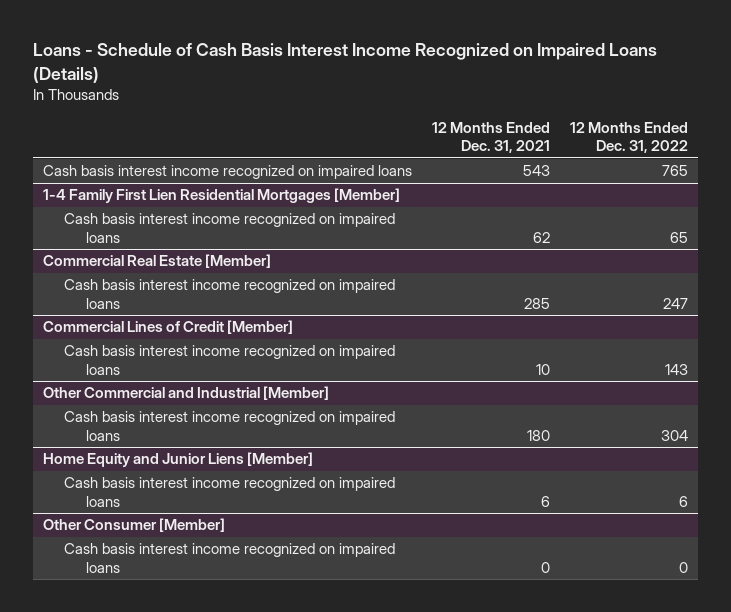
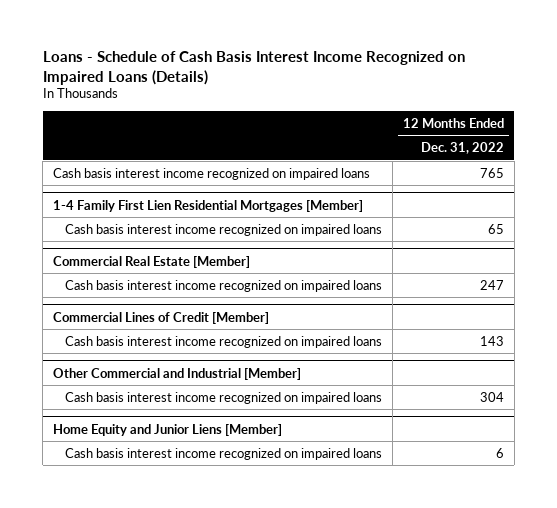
- | 12 Months Ended Dec. 31, 2021 | 12 Months Ended Dec. 31, 2022
+ | 12 Months Ended Dec. 31, 2022
- Other Consumer [Member]
- Cash basis interest income recognized on impaired loans | 0 | 0

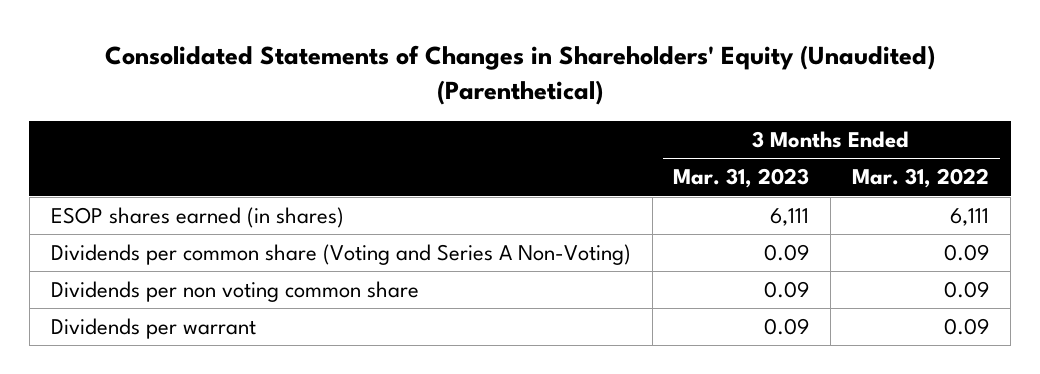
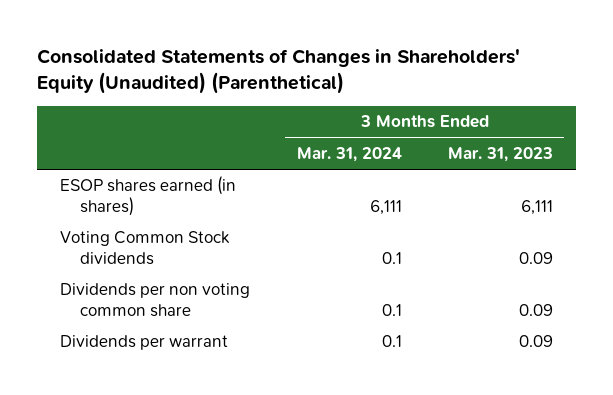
- | 3 Months Ended Mar. 31, 2023 | 3 Months Ended Mar. 31, 2022
+ | 3 Months Ended Mar. 31, 2024 | 3 Months Ended Mar. 31, 2023
- Dividends per common share (Voting and Series A Non-Voting) | 0.09 | 0.09
+ Voting Common Stock dividends | 0.1 | 0.09

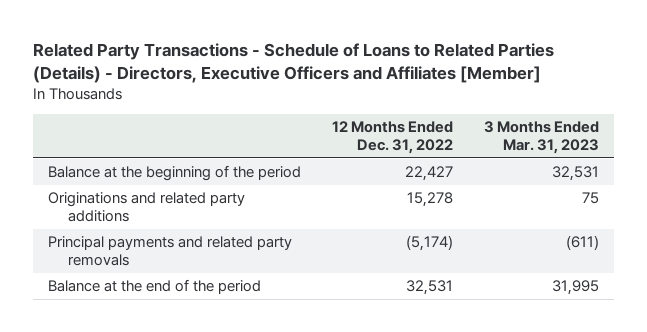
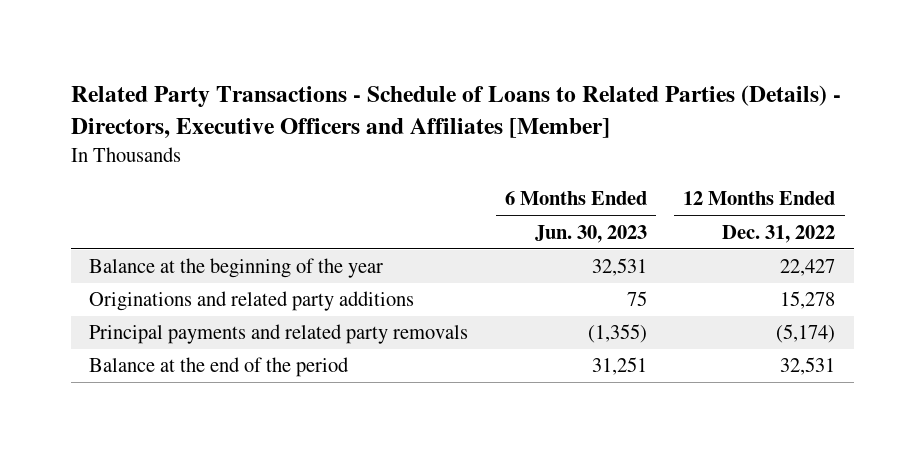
- | 12 Months Ended Dec. 31, 2022 | 3 Months Ended Mar. 31, 2023
+ | 6 Months Ended Jun. 30, 2023 | 12 Months Ended Dec. 31, 2022
- Balance at the beginning of the period | 22,427 | 32,531
+ Balance at the beginning of the year | 32,531 | 22,427

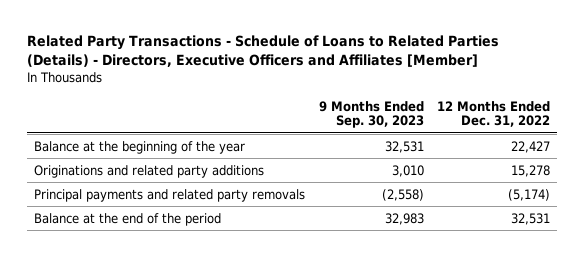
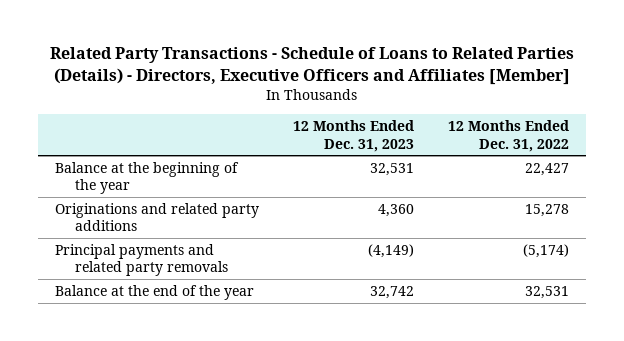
- | 9 Months Ended Sep. 30, 2023 | 12 Months Ended Dec. 31, 2022
+ | 12 Months Ended Dec. 31, 2023 | 12 Months Ended Dec. 31, 2022
- Balance at the end of the period | 32,983 | 32,531
+ Balance at the end of the year | 32,742 | 32,531

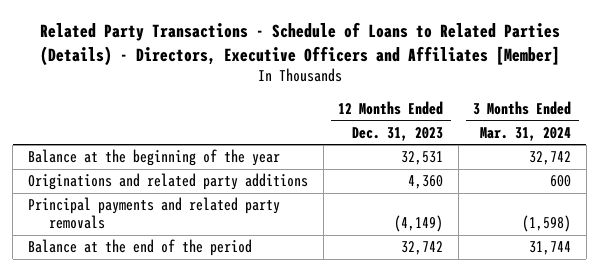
- | 12 Months Ended Dec. 31, 2023 | 12 Months Ended Dec. 31, 2022
+ | 12 Months Ended Dec. 31, 2023 | 3 Months Ended Mar. 31, 2024
- Balance at the end of the year | 32,742 | 32,531
+ Balance at the end of the period | 32,742 | 31,744

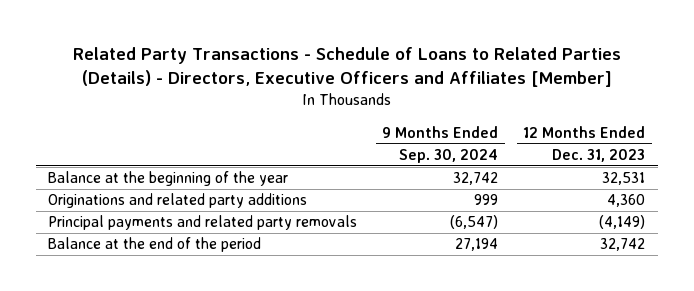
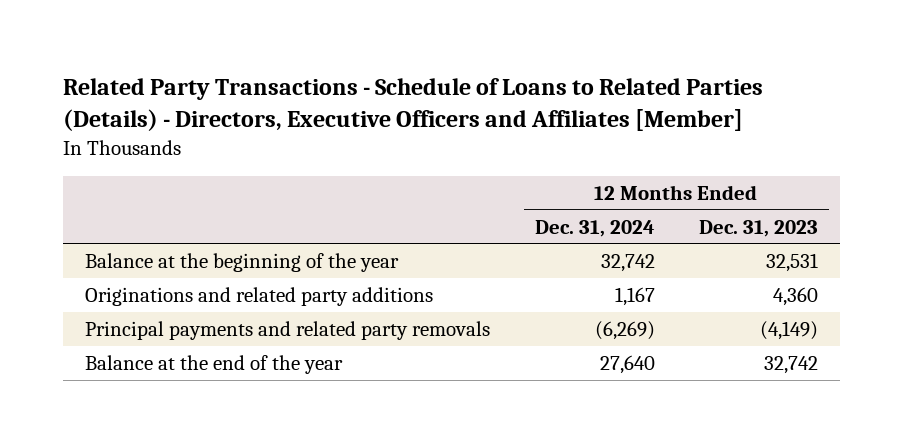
- | 9 Months Ended Sep. 30, 2024 | 12 Months Ended Dec. 31, 2023
+ | 12 Months Ended Dec. 31, 2024 | 12 Months Ended Dec. 31, 2023
- Balance at the end of the period | 27,194 | 32,742
+ Balance at the end of the year | 27,640 | 32,742

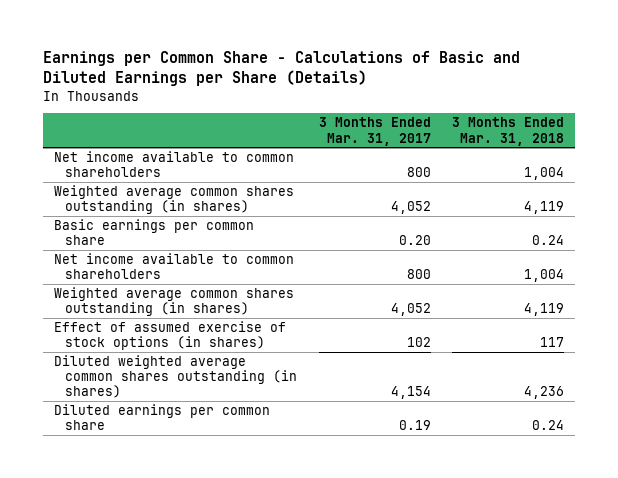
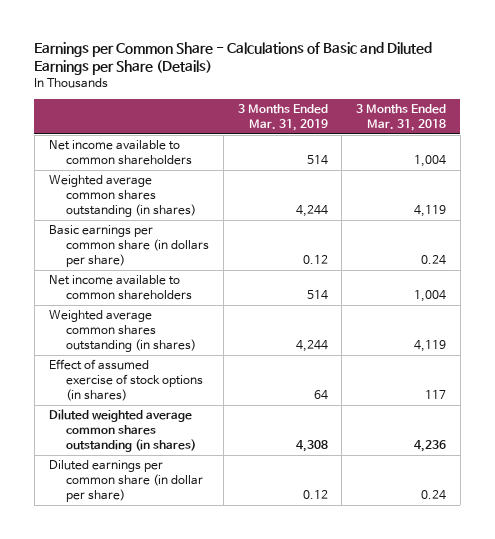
- | 3 Months Ended Mar. 31, 2017 | 3 Months Ended Mar. 31, 2018
+ | 3 Months Ended Mar. 31, 2019 | 3 Months Ended Mar. 31, 2018
- Basic earnings per common share | 0.20 | 0.24
+ Basic earnings per common share (in dollars per share) | 0.12 | 0.24
- Diluted earnings per common share | 0.19 | 0.24
+ Diluted earnings per common share (in dollar per share) | 0.12 | 0.24

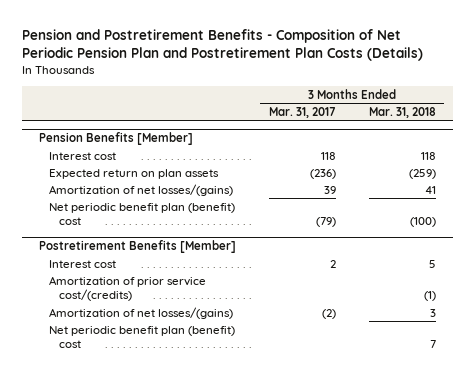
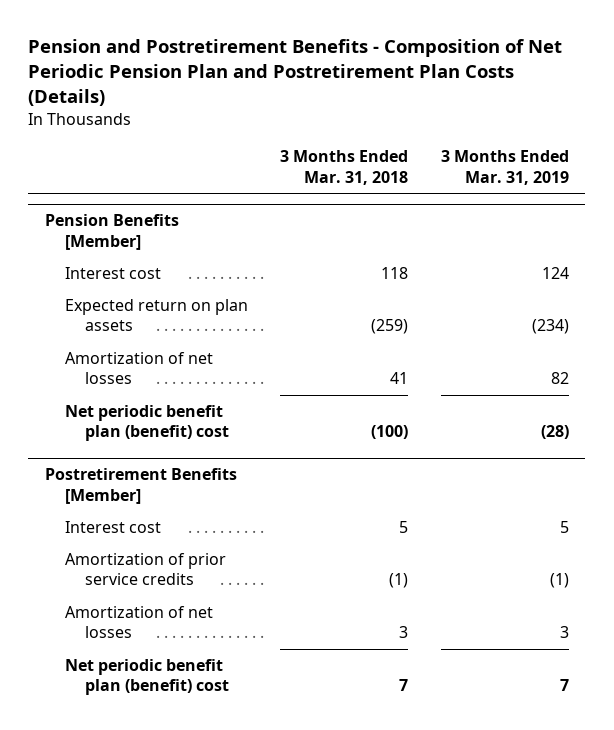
- | 3 Months Ended Mar. 31, 2017 | 3 Months Ended Mar. 31, 2018
+ | 3 Months Ended Mar. 31, 2018 | 3 Months Ended Mar. 31, 2019
@ Pension Benefits [Member]
- Amortization of net losses/(gains) | 39 | 41
+ Amortization of net losses | 41 | 82
@ Postretirement Benefits [Member]
- Amortization of prior service cost/(credits) | | (1)
- Amortization of net losses/(gains) | (2) | 3
+ Amortization of prior service credits | (1) | (1)
+ Amortization of net losses | 3 | 3

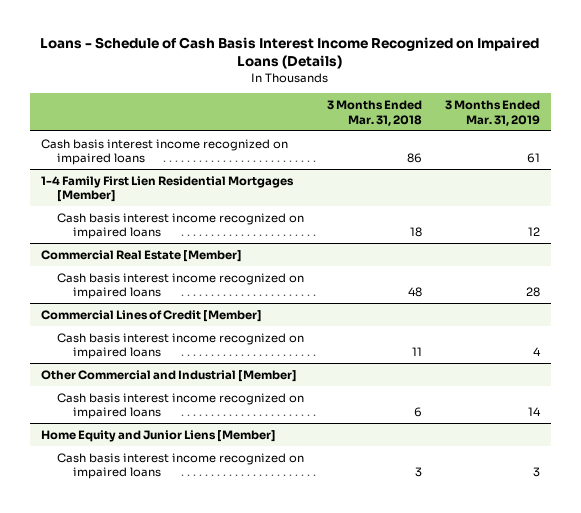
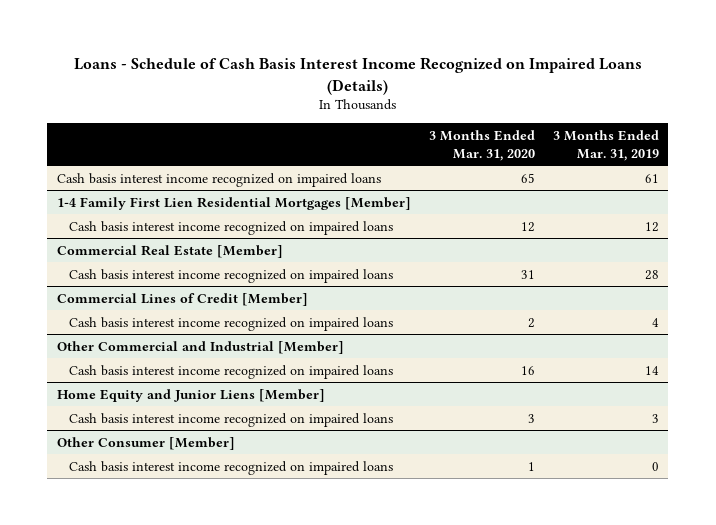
- | 3 Months Ended Mar. 31, 2018 | 3 Months Ended Mar. 31, 2019
+ | 3 Months Ended Mar. 31, 2020 | 3 Months Ended Mar. 31, 2019
+ Other Consumer [Member]
+ Cash basis interest income recognized on impaired loans | 1 | 0

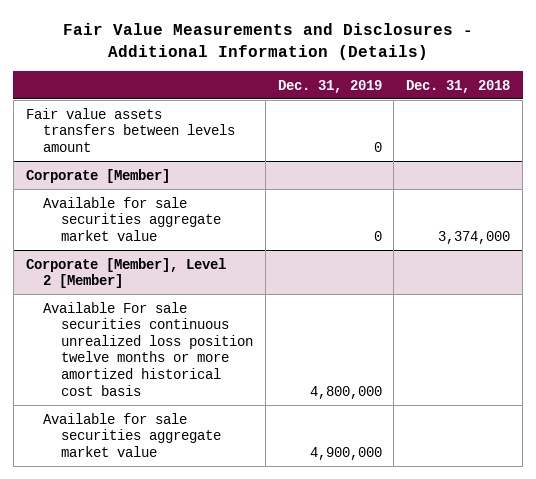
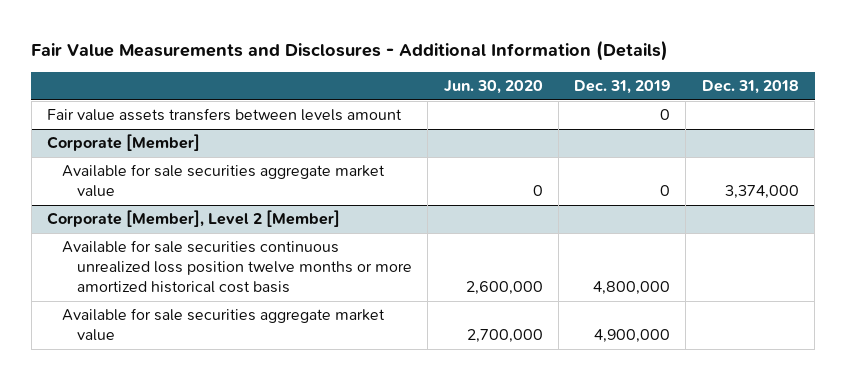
- | Dec. 31, 2019 | Dec. 31, 2018
+ | Jun. 30, 2020 | Dec. 31, 2019 | Dec. 31, 2018
@ Corporate [Member], Level 2 [Member]
- Available For sale securities continuous unrealized loss position twelve months or more amortized historical cost basis | 4,800,000 |
+ Available for sale securities continuous unrealized loss position twelve months or more amortized historical cost basis | 2,600,000 | 4,800,000 |

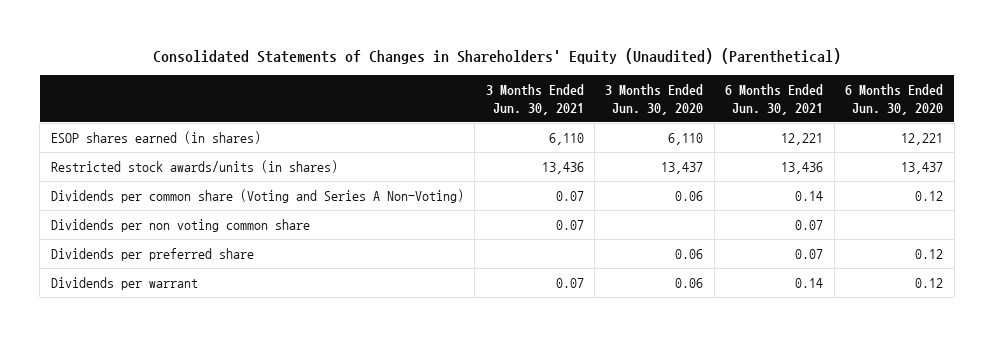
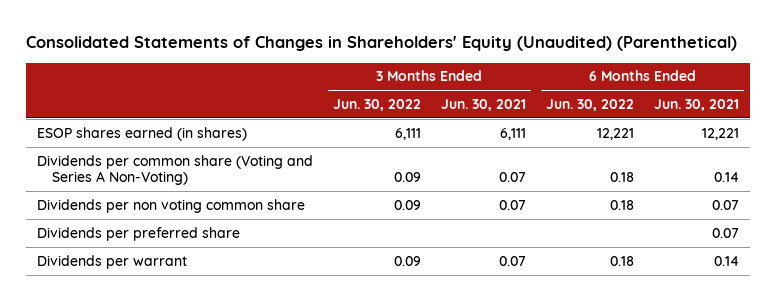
- | 3 Months Ended Jun. 30, 2021 | 3 Months Ended Jun. 30, 2020 | 6 Months Ended Jun. 30, 2021 | 6 Months Ended Jun. 30, 2020
+ | 3 Months Ended Jun. 30, 2022 | 3 Months Ended Jun. 30, 2021 | 6 Months Ended Jun. 30, 2022 | 6 Months Ended Jun. 30, 2021
- ESOP shares earned (in shares) | 6,110 | 6,110 | 12,221 | 12,221
- Restricted stock awards/units (in shares) | 13,436 | 13,437 | 13,436 | 13,437
+ ESOP shares earned (in shares) | 6,111 | 6,111 | 12,221 | 12,221

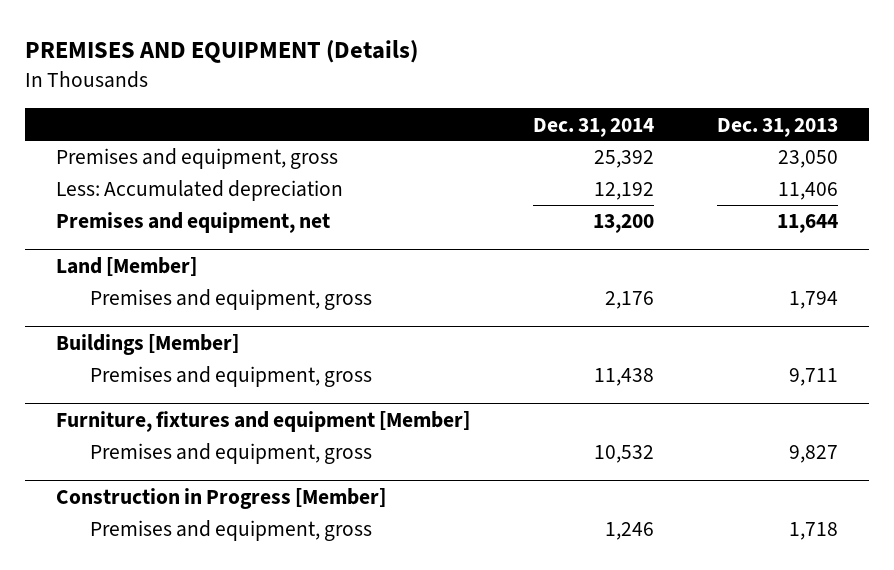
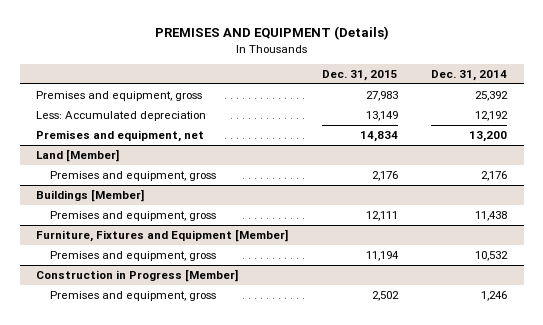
- | Dec. 31, 2014 | Dec. 31, 2013
+ | Dec. 31, 2015 | Dec. 31, 2014
- Furniture, fixtures and equipment [Member]
+ Furniture, Fixtures and Equipment [Member]

